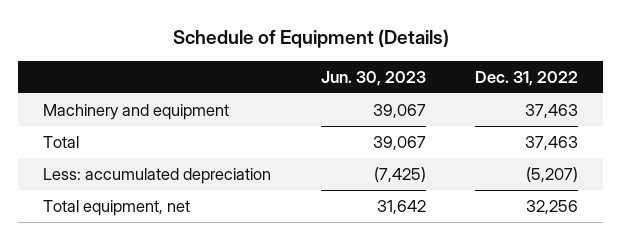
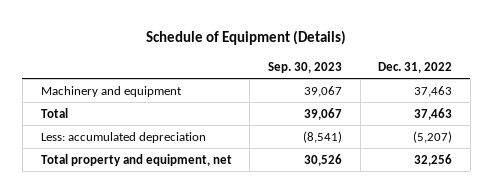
- | Jun. 30, 2023 | Dec. 31, 2022
+ | Sep. 30, 2023 | Dec. 31, 2022
- Total equipment, net | 31,642 | 32,256
+ Total property and equipment, net | 30,526 | 32,256

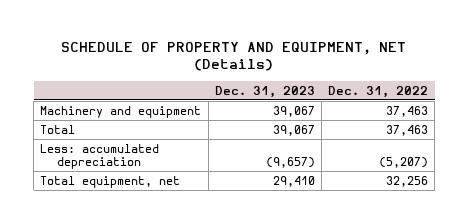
- Schedule of Equipment (Details)
+ SCHEDULE OF PROPERTY AND EQUIPMENT, NET (Details)
- | Sep. 30, 2023 | Dec. 31, 2022
+ | Dec. 31, 2023 | Dec. 31, 2022
- Total property and equipment, net | 30,526 | 32,256
+ Total equipment, net | 29,410 | 32,256

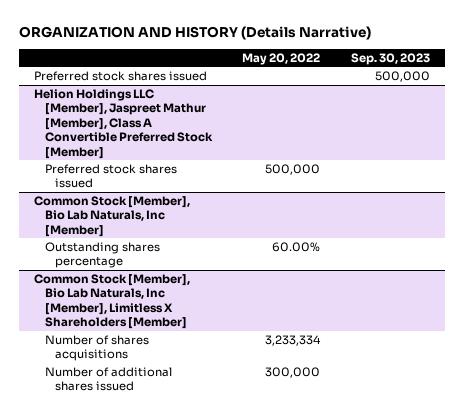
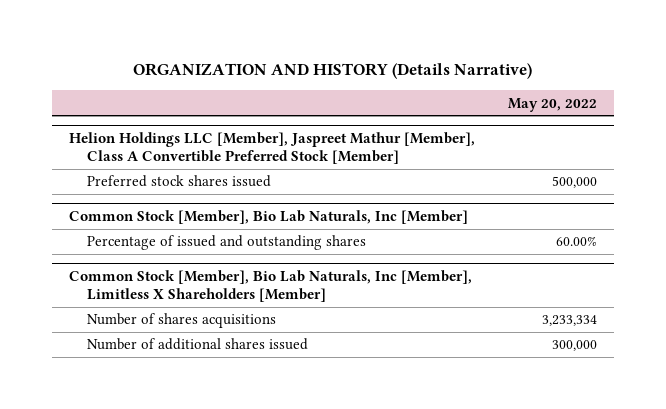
- | May 20, 2022 | Sep. 30, 2023
+ | May 20, 2022
- Preferred stock shares issued | | 500,000
@ Common Stock [Member], Bio Lab Naturals, Inc [Member]
- Outstanding shares percentage | 60.00% |
+ Percentage of issued and outstanding shares | 60.00%

